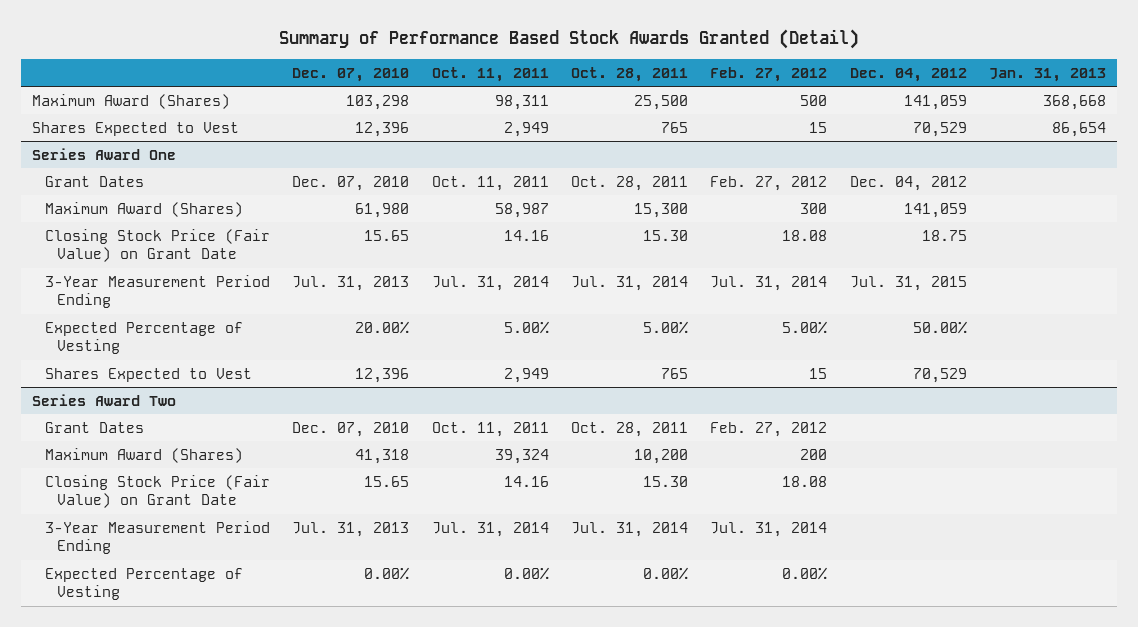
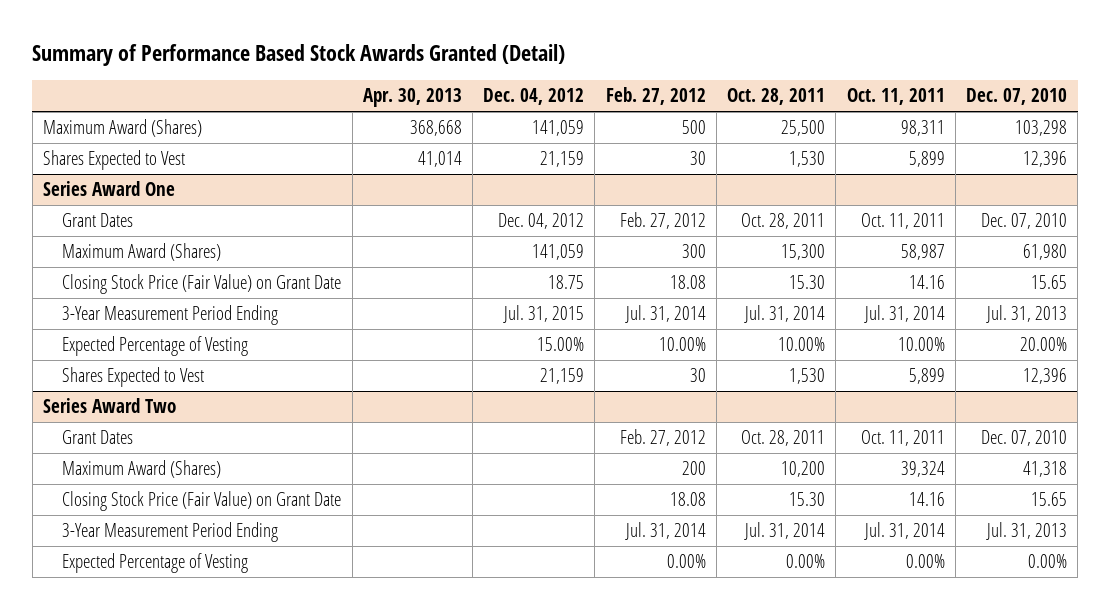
- | Dec. 07, 2010 | Oct. 11, 2011 | Oct. 28, 2011 | Feb. 27, 2012 | Dec. 04, 2012 | Jan. 31, 2013
+ | Apr. 30, 2013 | Dec. 04, 2012 | Feb. 27, 2012 | Oct. 28, 2011 | Oct. 11, 2011 | Dec. 07, 2010
- Shares Expected to Vest | 12,396 | 2,949 | 765 | 15 | 70,529 | 86,654
+ Shares Expected to Vest | 41,014 | 21,159 | 30 | 1,530 | 5,899 | 12,396
@ Series Award One
- Expected Percentage of Vesting | 20.00% | 5.00% | 5.00% | 5.00% | 50.00% |
- Shares Expected to Vest | 12,396 | 2,949 | 765 | 15 | 70,529 |
+ Expected Percentage of Vesting | | 15.00% | 10.00% | 10.00% | 10.00% | 20.00%
+ Shares Expected to Vest | | 21,159 | 30 | 1,530 | 5,899 | 12,396

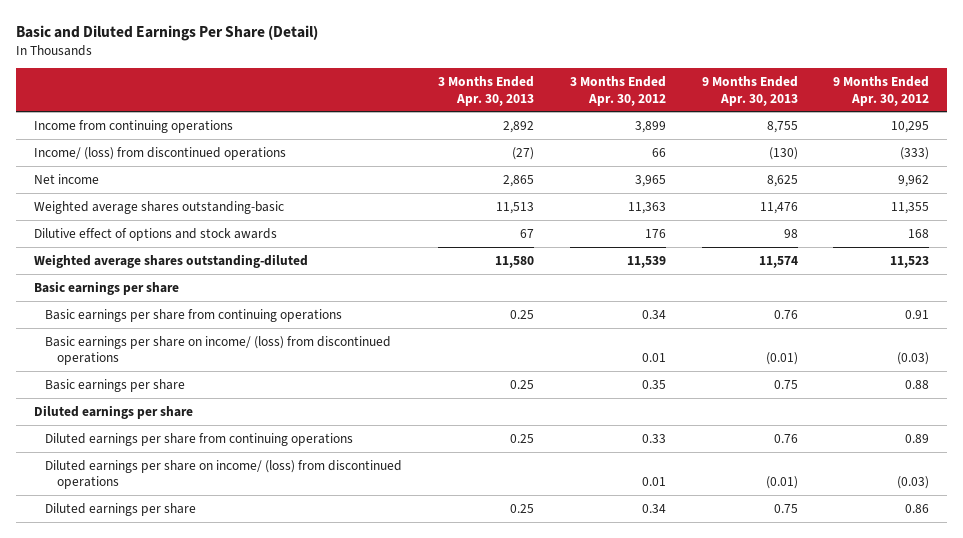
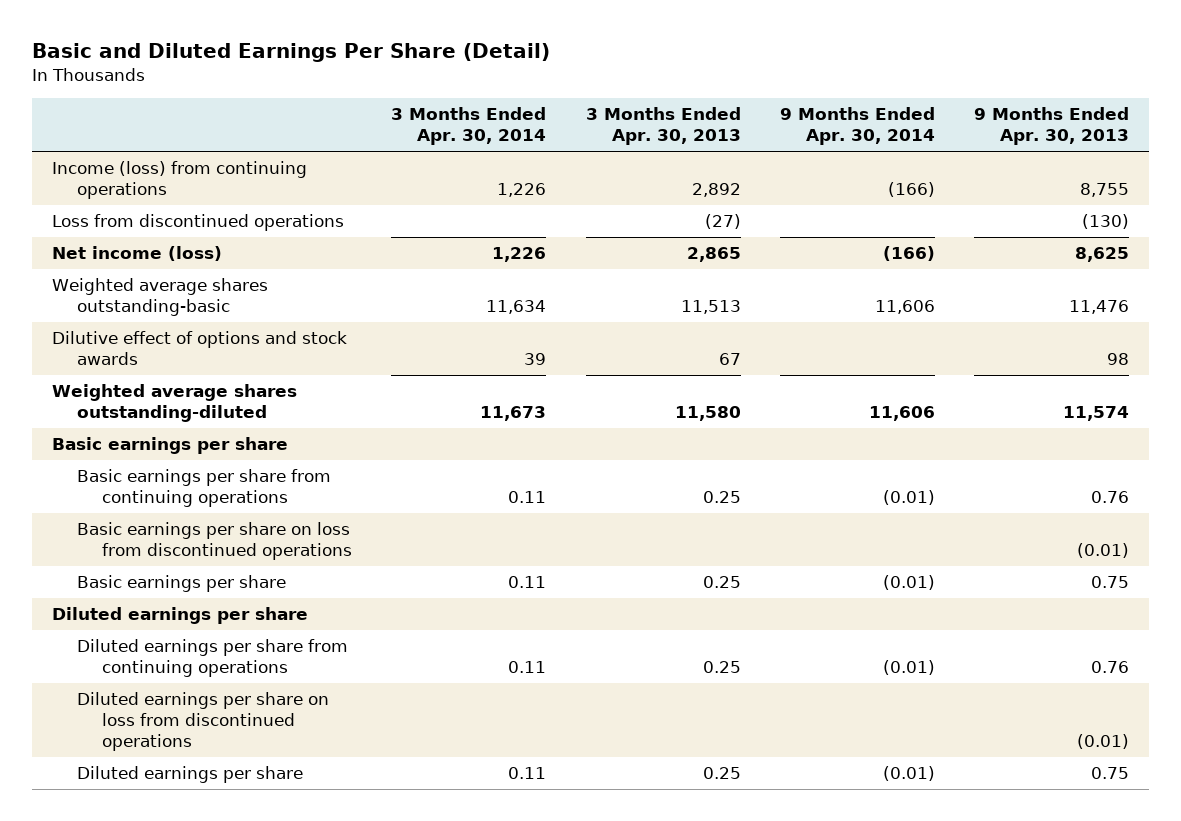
- | 3 Months Ended Apr. 30, 2013 | 3 Months Ended Apr. 30, 2012 | 9 Months Ended Apr. 30, 2013 | 9 Months Ended Apr. 30, 2012
+ | 3 Months Ended Apr. 30, 2014 | 3 Months Ended Apr. 30, 2013 | 9 Months Ended Apr. 30, 2014 | 9 Months Ended Apr. 30, 2013
- Income from continuing operations | 2,892 | 3,899 | 8,755 | 10,295
- Income/ (loss) from discontinued operations | (27) | 66 | (130) | (333)
- Net income | 2,865 | 3,965 | 8,625 | 9,962
+ Income (loss) from continuing operations | 1,226 | 2,892 | (166) | 8,755
+ Loss from discontinued operations | | (27) | | (130)
+ Net income (loss) | 1,226 | 2,865 | (166) | 8,625
- Basic earnings per share on income/ (loss) from discontinued operations | | 0.01 | (0.01) | (0.03)
+ Basic earnings per share on loss from discontinued operations | | | | (0.01)
- Diluted earnings per share on income/ (loss) from discontinued operations | | 0.01 | (0.01) | (0.03)
+ Diluted earnings per share on loss from discontinued operations | | | | (0.01)

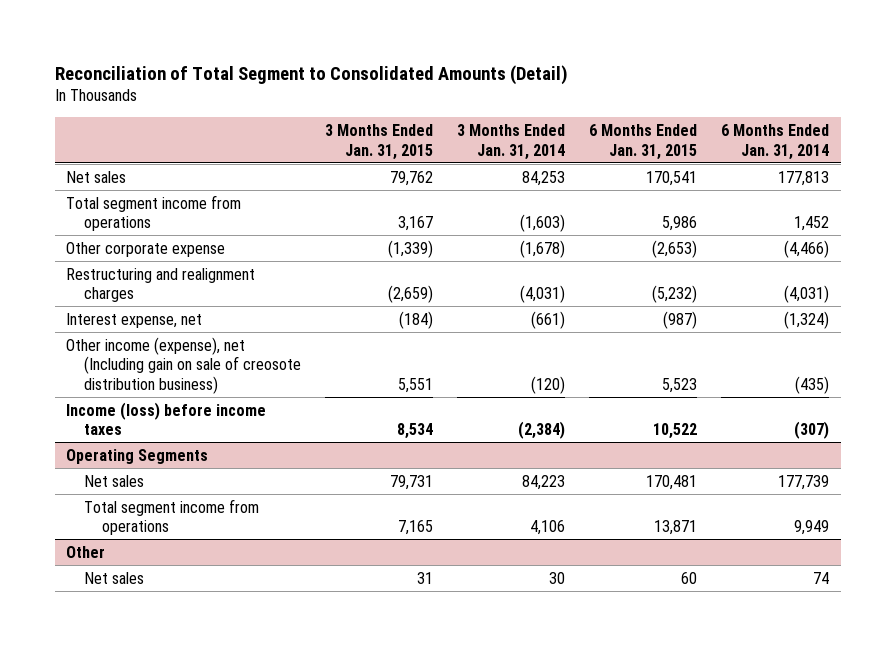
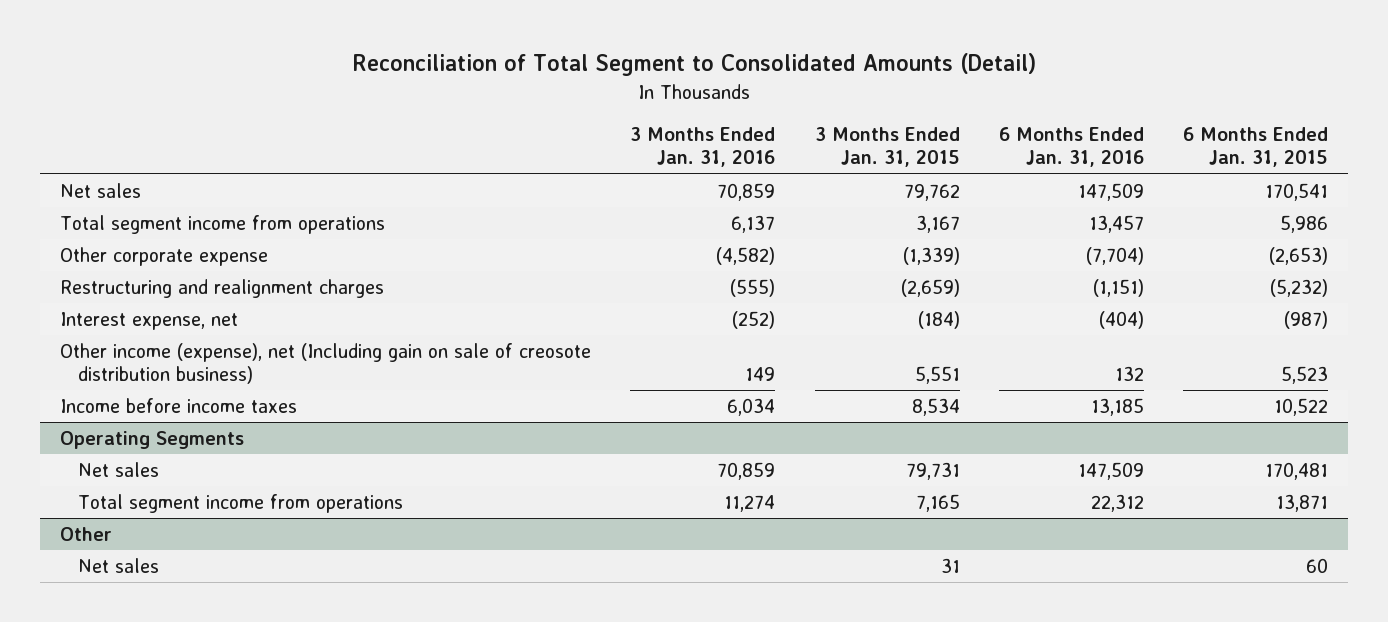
- | 3 Months Ended Jan. 31, 2015 | 3 Months Ended Jan. 31, 2014 | 6 Months Ended Jan. 31, 2015 | 6 Months Ended Jan. 31, 2014
+ | 3 Months Ended Jan. 31, 2016 | 3 Months Ended Jan. 31, 2015 | 6 Months Ended Jan. 31, 2016 | 6 Months Ended Jan. 31, 2015
- Income (loss) before income taxes | 8,534 | (2,384) | 10,522 | (307)
+ Income before income taxes | 6,034 | 8,534 | 13,185 | 10,522

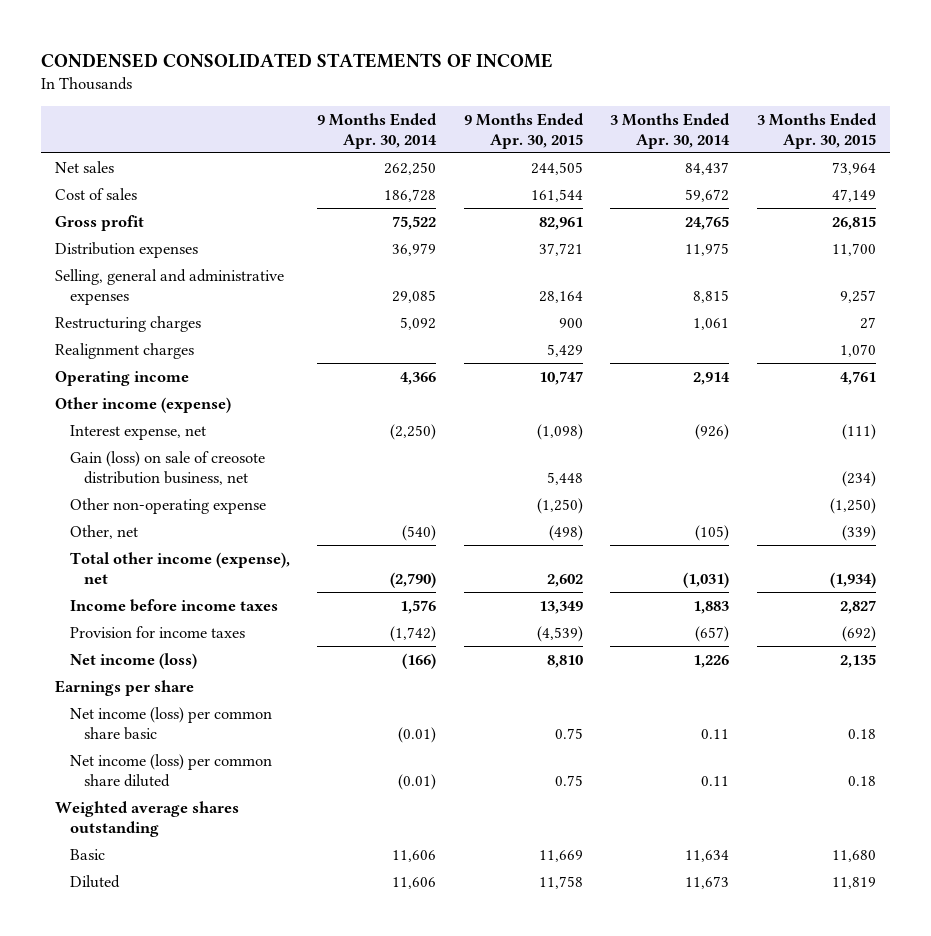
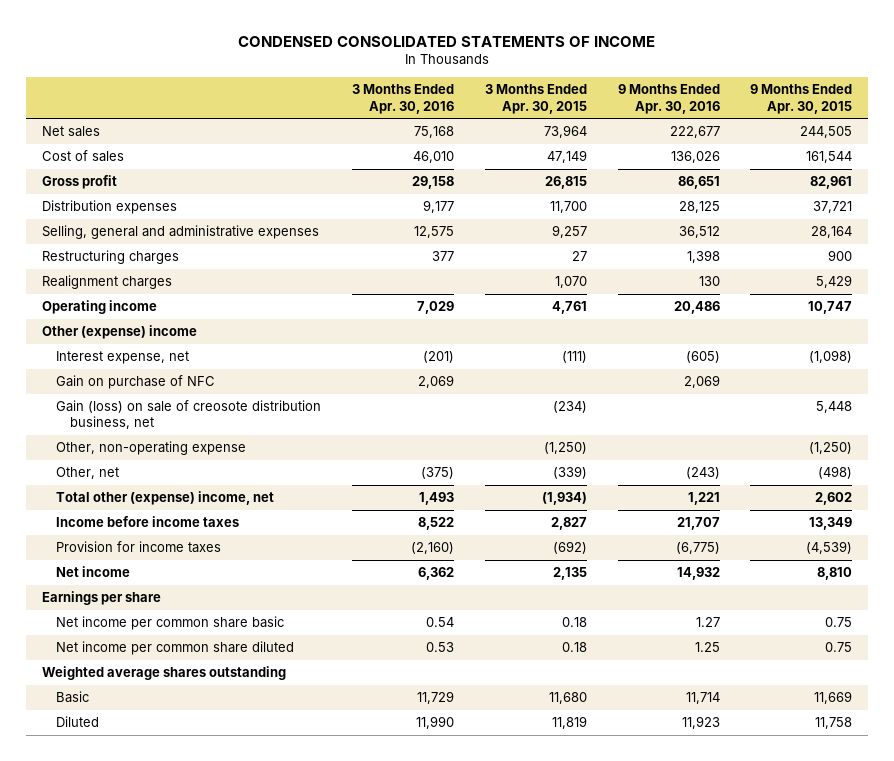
- | 9 Months Ended Apr. 30, 2014 | 9 Months Ended Apr. 30, 2015 | 3 Months Ended Apr. 30, 2014 | 3 Months Ended Apr. 30, 2015
+ | 3 Months Ended Apr. 30, 2016 | 3 Months Ended Apr. 30, 2015 | 9 Months Ended Apr. 30, 2016 | 9 Months Ended Apr. 30, 2015
- Other income (expense)
+ Other (expense) income
+ Gain on purchase of NFC | 2,069 | | 2,069 |
- Other non-operating expense | | (1,250) | | (1,250)
+ Other, non-operating expense | | (1,250) | | (1,250)
- Total other income (expense), net | (2,790) | 2,602 | (1,031) | (1,934)
+ Total other (expense) income, net | 1,493 | (1,934) | 1,221 | 2,602
- Net income (loss) | (166) | 8,810 | 1,226 | 2,135
+ Net income | 6,362 | 2,135 | 14,932 | 8,810
- Net income (loss) per common share basic | (0.01) | 0.75 | 0.11 | 0.18
- Net income (loss) per common share diluted | (0.01) | 0.75 | 0.11 | 0.18
+ Net income per common share basic | 0.54 | 0.18 | 1.27 | 0.75
+ Net income per common share diluted | 0.53 | 0.18 | 1.25 | 0.75

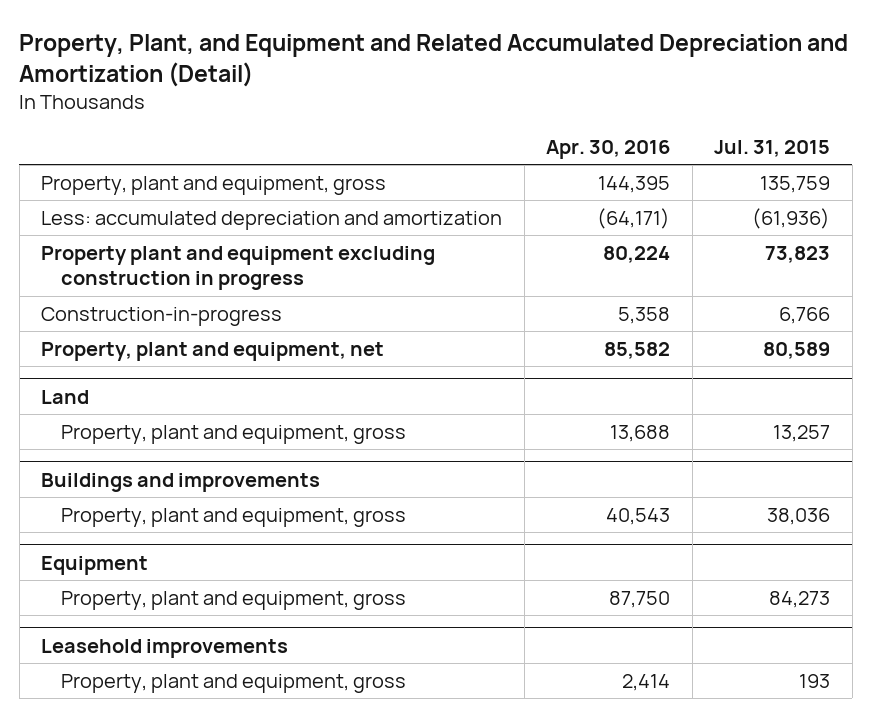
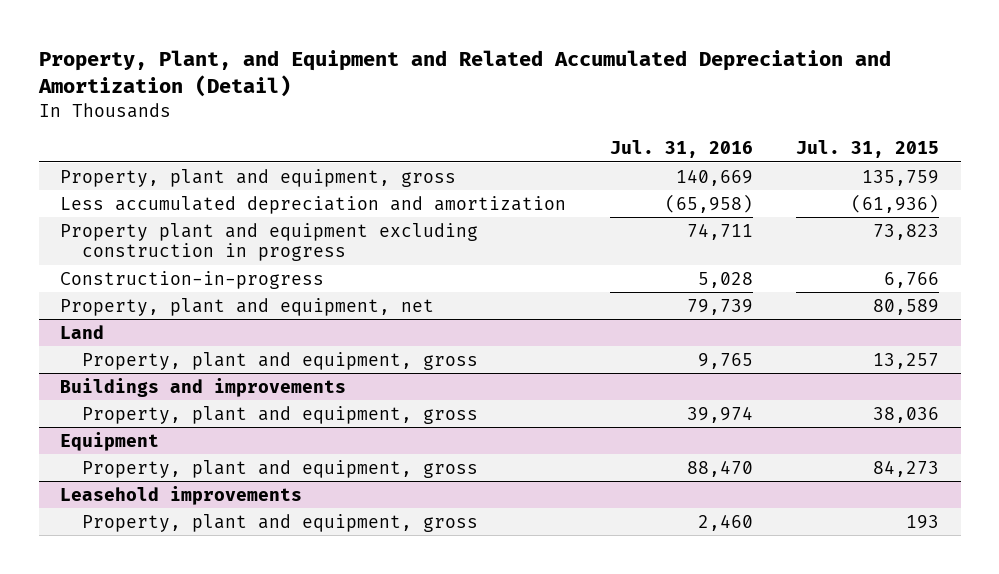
- | Apr. 30, 2016 | Jul. 31, 2015
+ | Jul. 31, 2016 | Jul. 31, 2015
- Less: accumulated depreciation and amortization | (64,171) | (61,936)
+ Less accumulated depreciation and amortization | (65,958) | (61,936)

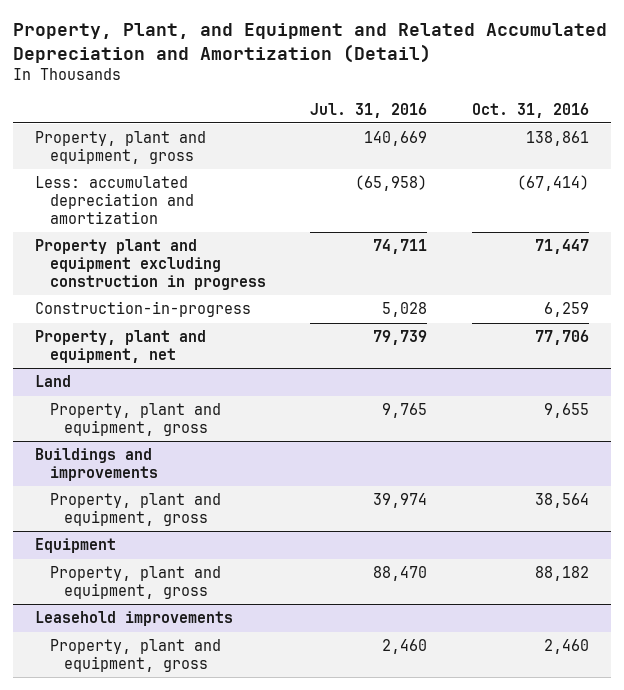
- | Jul. 31, 2016 | Jul. 31, 2015
+ | Jul. 31, 2016 | Oct. 31, 2016
- Less accumulated depreciation and amortization | (65,958) | (61,936)
+ Less: accumulated depreciation and amortization | (65,958) | (67,414)

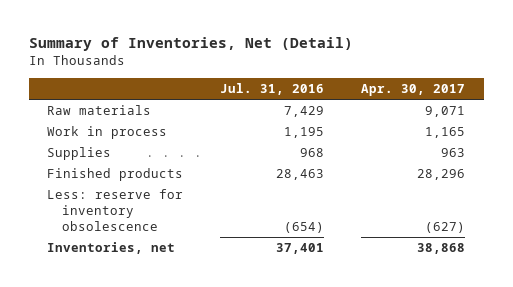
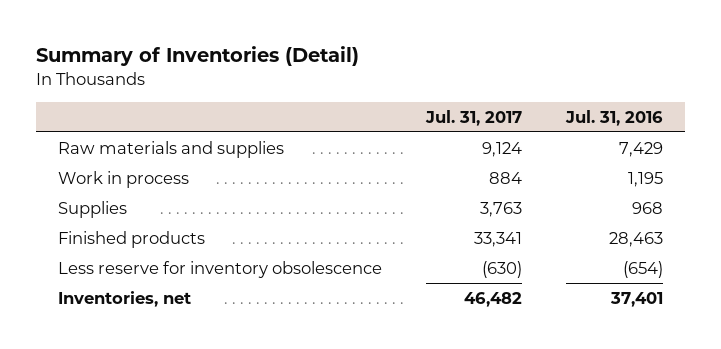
- Summary of Inventories, Net (Detail)
+ Summary of Inventories (Detail)
- | Jul. 31, 2016 | Apr. 30, 2017
+ | Jul. 31, 2017 | Jul. 31, 2016
- Raw materials | 7,429 | 9,071
+ Raw materials and supplies | 9,124 | 7,429
- Less: reserve for inventory obsolescence | (654) | (627)
+ Less reserve for inventory obsolescence | (630) | (654)

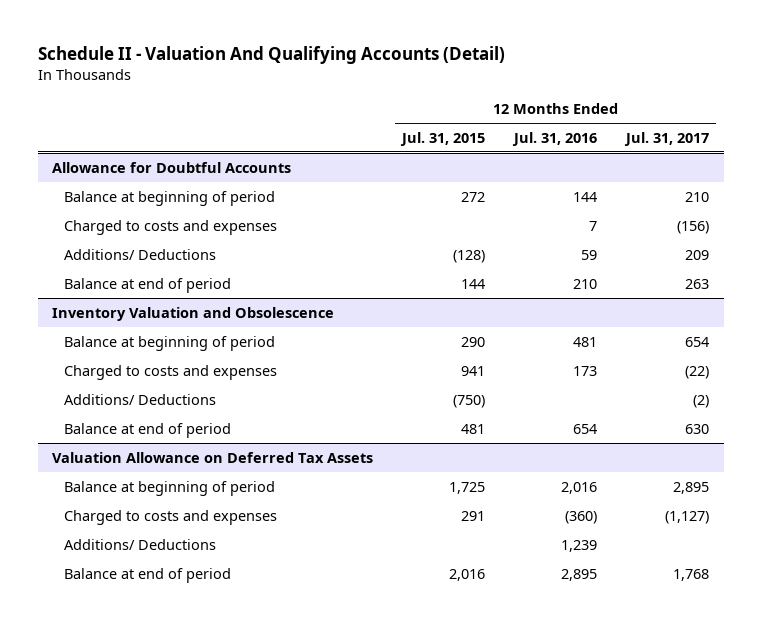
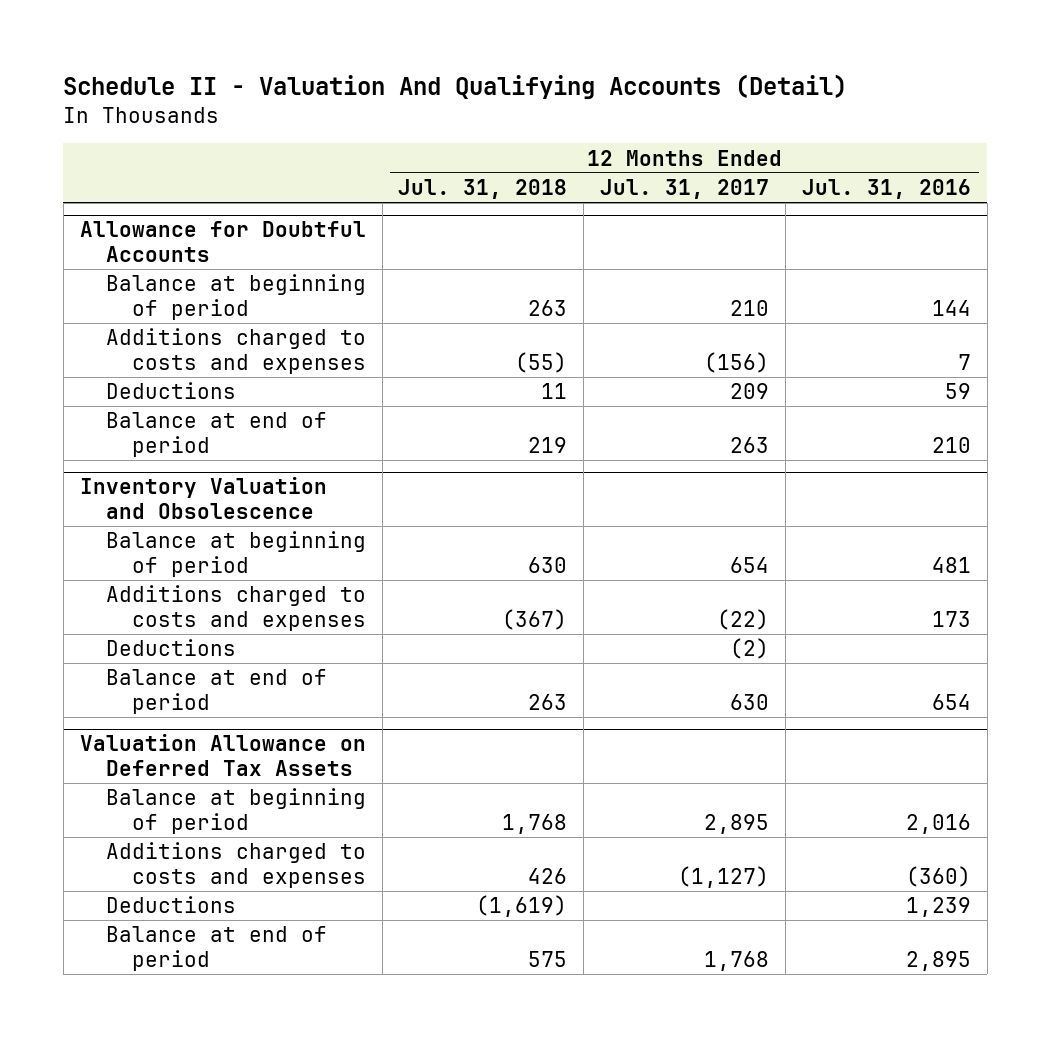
- | 12 Months Ended Jul. 31, 2015 | 12 Months Ended Jul. 31, 2016 | 12 Months Ended Jul. 31, 2017
+ | 12 Months Ended Jul. 31, 2018 | 12 Months Ended Jul. 31, 2017 | 12 Months Ended Jul. 31, 2016
@ Allowance for Doubtful Accounts
- Charged to costs and expenses | | 7 | (156)
- Additions/ Deductions | (128) | 59 | 209
+ Additions charged to costs and expenses | (55) | (156) | 7
+ Deductions | 11 | 209 | 59
@ Inventory Valuation and Obsolescence
- Charged to costs and expenses | 941 | 173 | (22)
- Additions/ Deductions | (750) | | (2)
+ Additions charged to costs and expenses | (367) | (22) | 173
+ Deductions | | (2) |
@ Valuation Allowance on Deferred Tax Assets
- Charged to costs and expenses | 291 | (360) | (1,127)
- Additions/ Deductions | | 1,239 |
+ Additions charged to costs and expenses | 426 | (1,127) | (360)
+ Deductions | (1,619) | | 1,239

